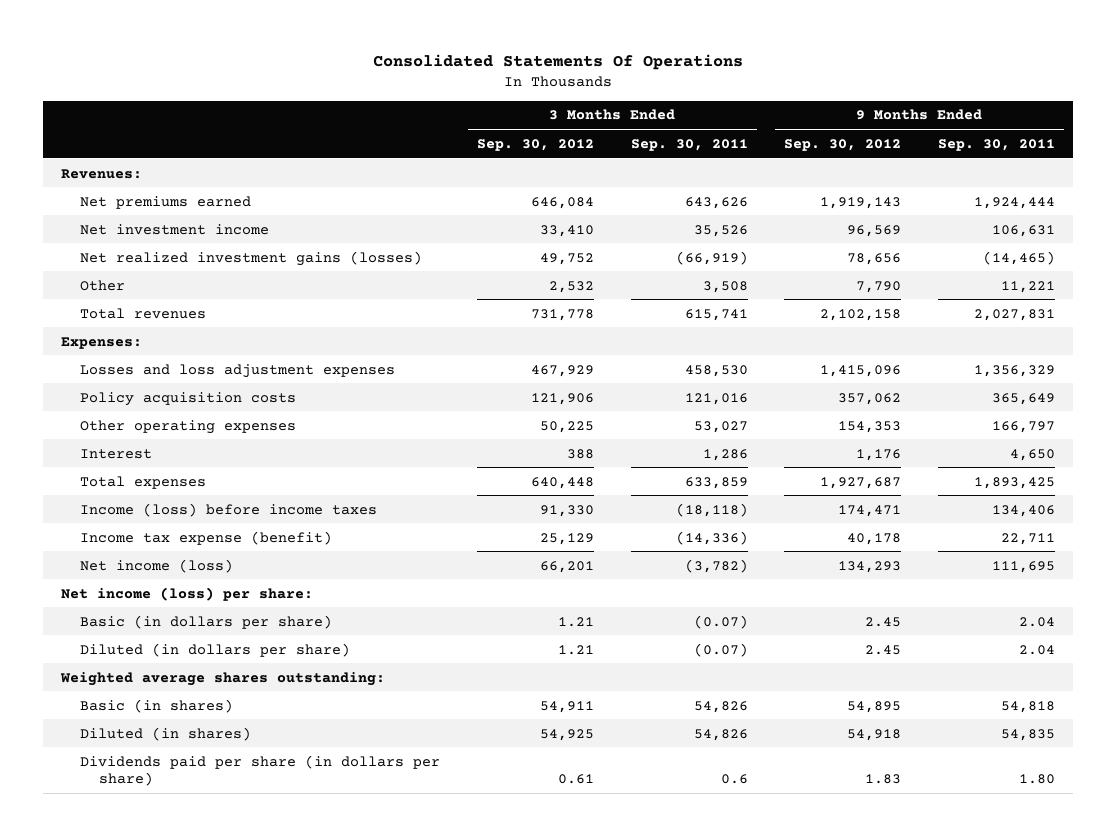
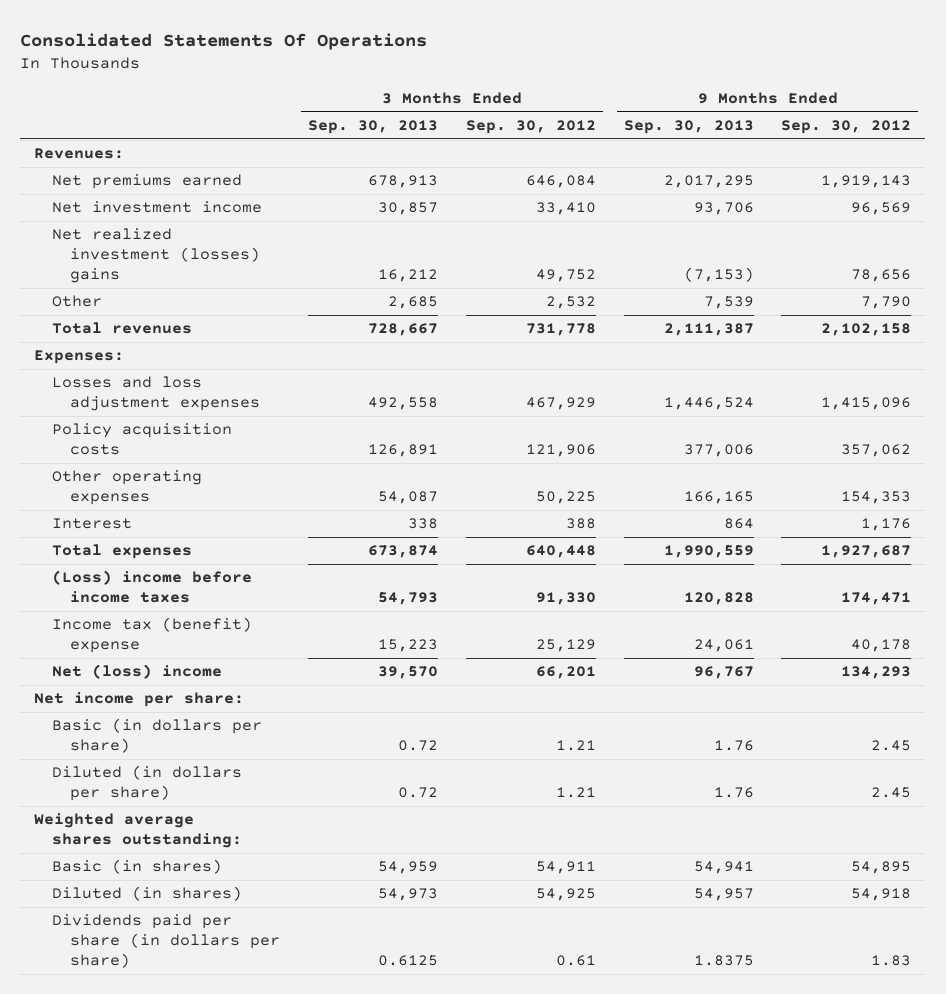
- | 3 Months Ended Sep. 30, 2012 | 3 Months Ended Sep. 30, 2011 | 9 Months Ended Sep. 30, 2012 | 9 Months Ended Sep. 30, 2011
+ | 3 Months Ended Sep. 30, 2013 | 3 Months Ended Sep. 30, 2012 | 9 Months Ended Sep. 30, 2013 | 9 Months Ended Sep. 30, 2012
- Net realized investment gains (losses) | 49,752 | (66,919) | 78,656 | (14,465)
+ Net realized investment (losses) gains | 16,212 | 49,752 | (7,153) | 78,656
- Income (loss) before income taxes | 91,330 | (18,118) | 174,471 | 134,406
- Income tax expense (benefit) | 25,129 | (14,336) | 40,178 | 22,711
- Net income (loss) | 66,201 | (3,782) | 134,293 | 111,695
- Net income (loss) per share:
+ (Loss) income before income taxes | 54,793 | 91,330 | 120,828 | 174,471
+ Income tax (benefit) expense | 15,223 | 25,129 | 24,061 | 40,178
+ Net (loss) income | 39,570 | 66,201 | 96,767 | 134,293
+ Net income per share:

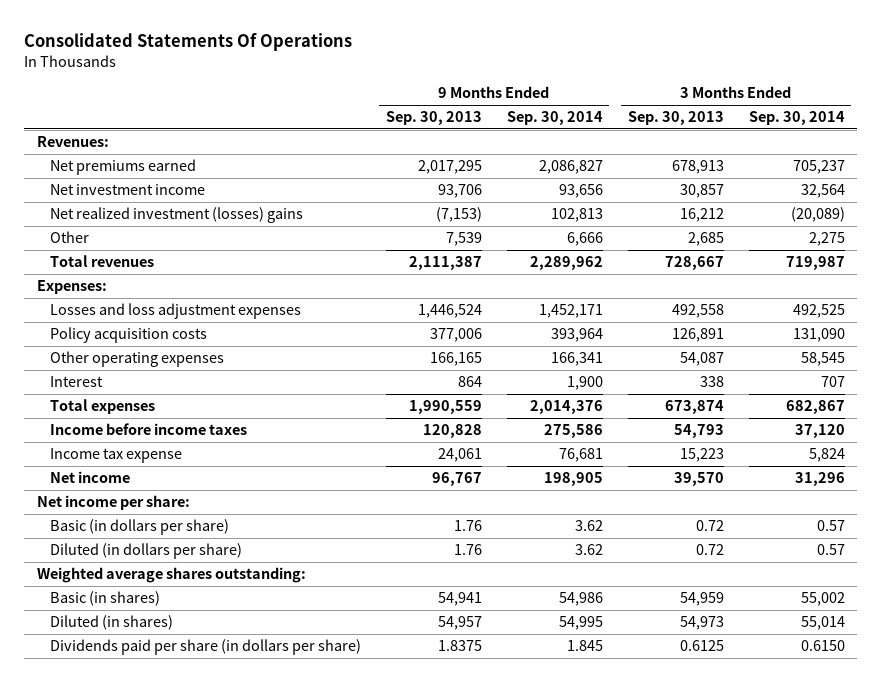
- | 3 Months Ended Sep. 30, 2013 | 3 Months Ended Sep. 30, 2012 | 9 Months Ended Sep. 30, 2013 | 9 Months Ended Sep. 30, 2012
+ | 9 Months Ended Sep. 30, 2013 | 9 Months Ended Sep. 30, 2014 | 3 Months Ended Sep. 30, 2013 | 3 Months Ended Sep. 30, 2014
- (Loss) income before income taxes | 54,793 | 91,330 | 120,828 | 174,471
- Income tax (benefit) expense | 15,223 | 25,129 | 24,061 | 40,178
- Net (loss) income | 39,570 | 66,201 | 96,767 | 134,293
+ Income before income taxes | 120,828 | 275,586 | 54,793 | 37,120
+ Income tax expense | 24,061 | 76,681 | 15,223 | 5,824
+ Net income | 96,767 | 198,905 | 39,570 | 31,296

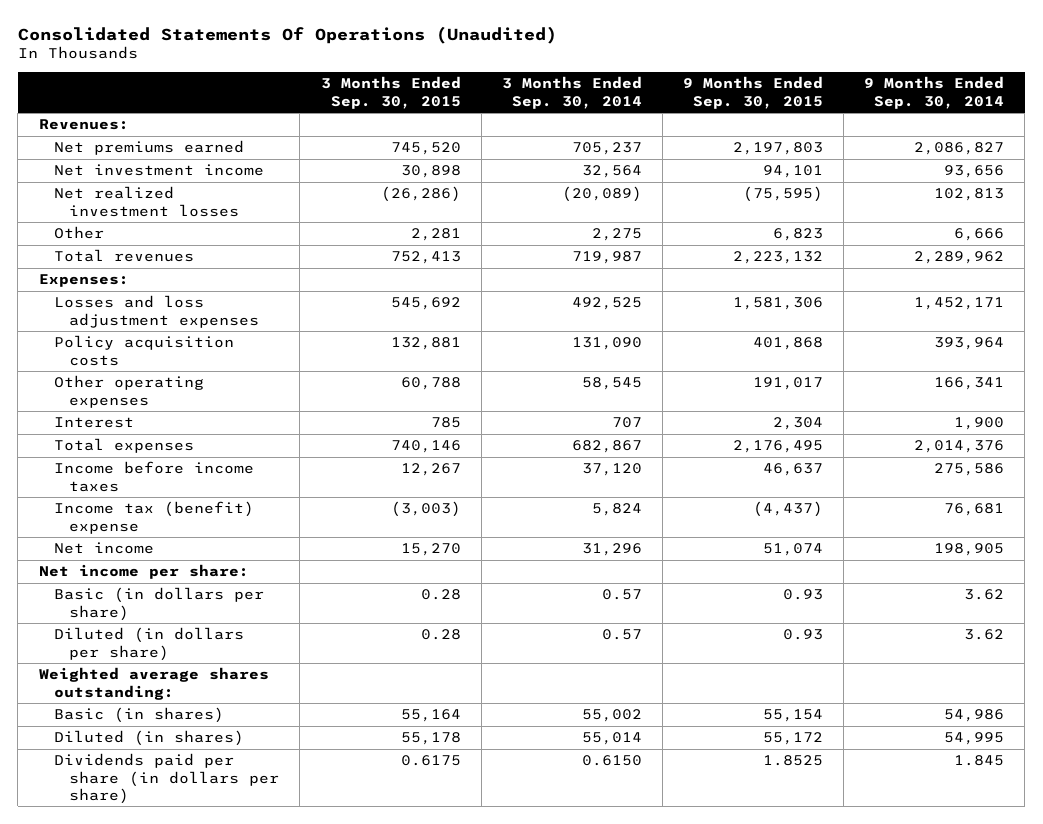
- Consolidated Statements Of Operations
+ Consolidated Statements Of Operations (Unaudited)
- | 9 Months Ended Sep. 30, 2013 | 9 Months Ended Sep. 30, 2014 | 3 Months Ended Sep. 30, 2013 | 3 Months Ended Sep. 30, 2014
+ | 3 Months Ended Sep. 30, 2015 | 3 Months Ended Sep. 30, 2014 | 9 Months Ended Sep. 30, 2015 | 9 Months Ended Sep. 30, 2014
- Net realized investment (losses) gains | (7,153) | 102,813 | 16,212 | (20,089)
+ Net realized investment losses | (26,286) | (20,089) | (75,595) | 102,813
- Income tax expense | 24,061 | 76,681 | 15,223 | 5,824
+ Income tax (benefit) expense | (3,003) | 5,824 | (4,437) | 76,681

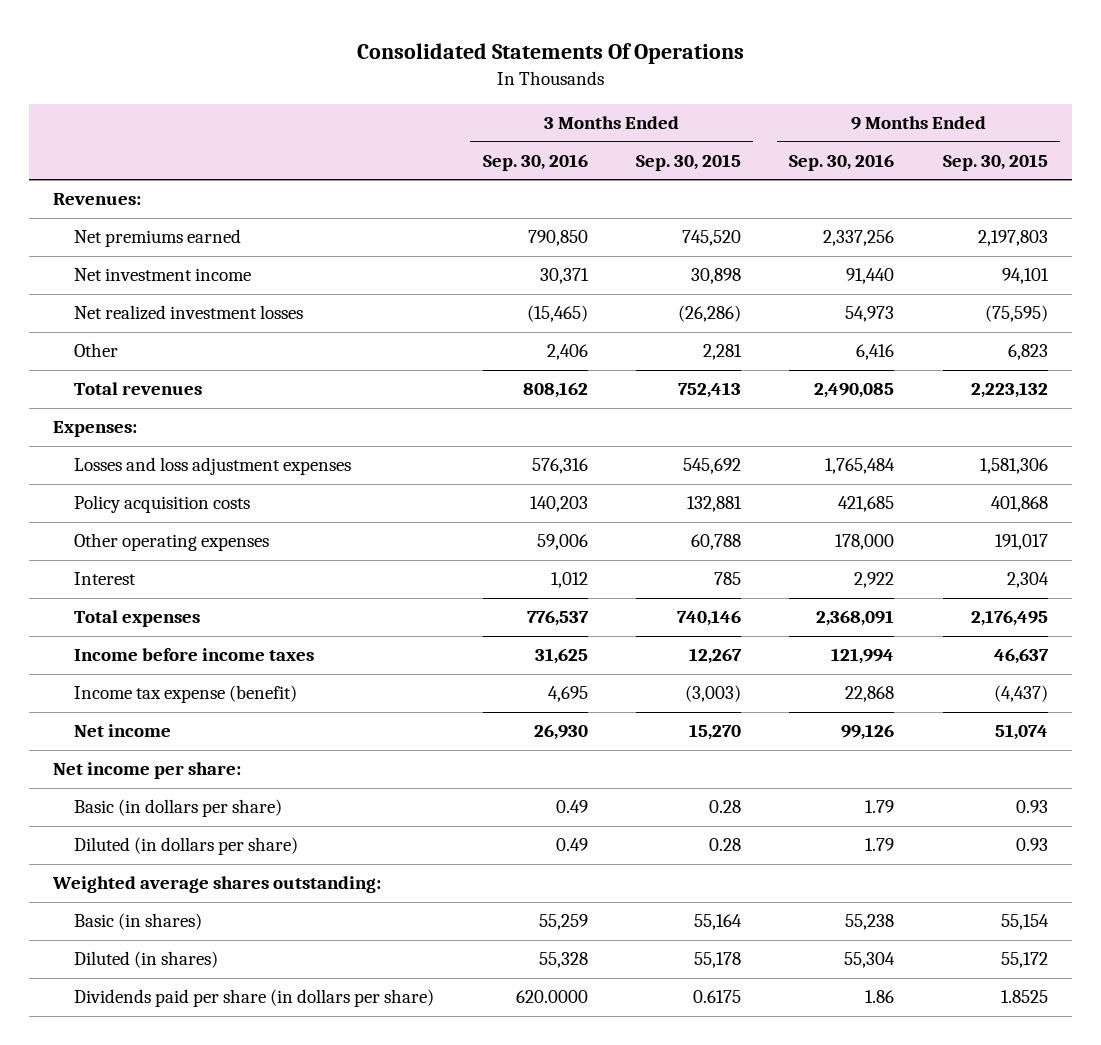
- Consolidated Statements Of Operations (Unaudited)
+ Consolidated Statements Of Operations
- | 3 Months Ended Sep. 30, 2015 | 3 Months Ended Sep. 30, 2014 | 9 Months Ended Sep. 30, 2015 | 9 Months Ended Sep. 30, 2014
+ | 3 Months Ended Sep. 30, 2016 | 3 Months Ended Sep. 30, 2015 | 9 Months Ended Sep. 30, 2016 | 9 Months Ended Sep. 30, 2015
- Income tax (benefit) expense | (3,003) | 5,824 | (4,437) | 76,681
+ Income tax expense (benefit) | 4,695 | (3,003) | 22,868 | (4,437)

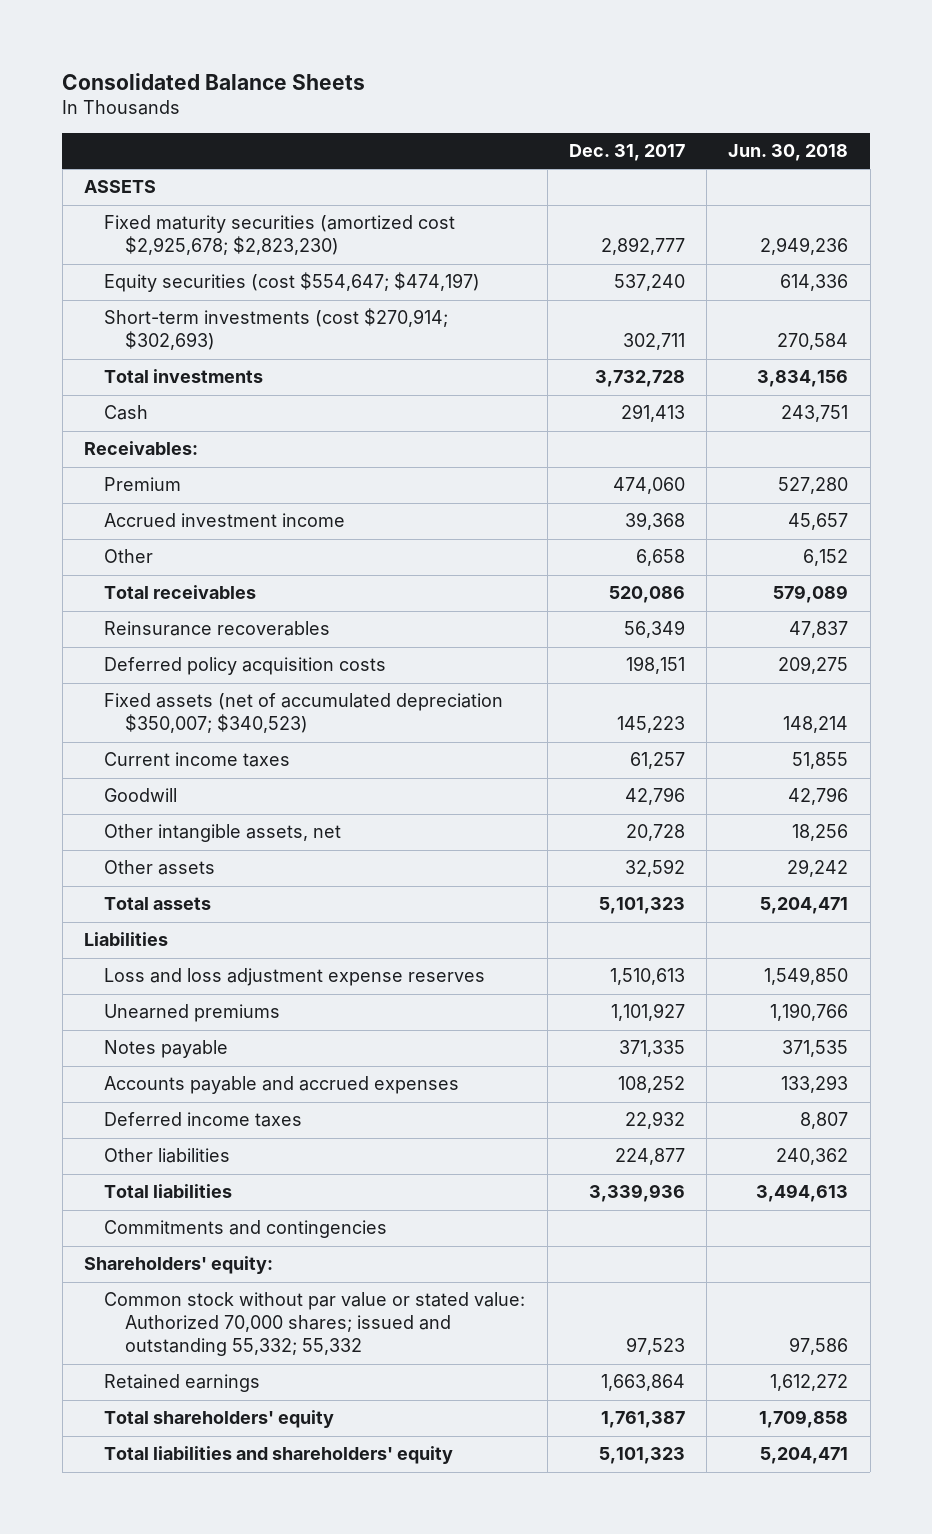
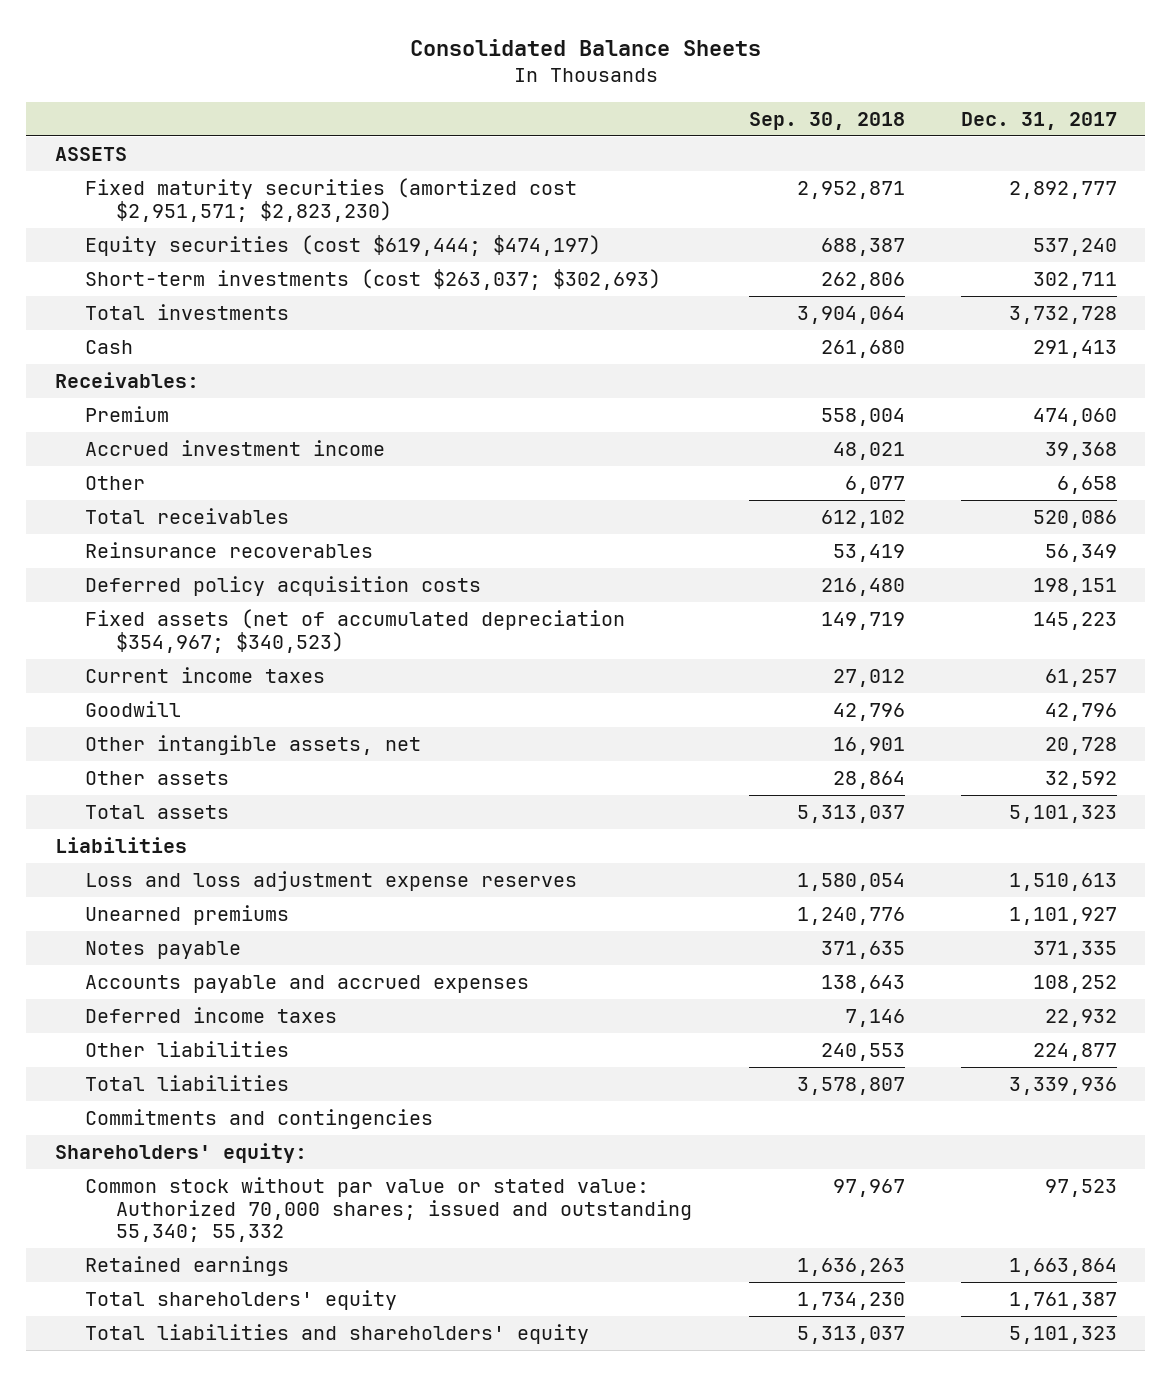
- | Dec. 31, 2017 | Jun. 30, 2018
+ | Sep. 30, 2018 | Dec. 31, 2017
- Fixed maturity securities (amortized cost $2,925,678; $2,823,230) | 2,892,777 | 2,949,236
- Equity securities (cost $554,647; $474,197) | 537,240 | 614,336
- Short-term investments (cost $270,914; $302,693) | 302,711 | 270,584
+ Fixed maturity securities (amortized cost $2,951,571; $2,823,230) | 2,952,871 | 2,892,777
+ Equity securities (cost $619,444; $474,197) | 688,387 | 537,240
+ Short-term investments (cost $263,037; $302,693) | 262,806 | 302,711
- Fixed assets (net of accumulated depreciation $350,007; $340,523) | 145,223 | 148,214
+ Fixed assets (net of accumulated depreciation $354,967; $340,523) | 149,719 | 145,223
- Common stock without par value or stated value: Authorized 70,000 shares; issued and outstanding 55,332; 55,332 | 97,523 | 97,586
+ Common stock without par value or stated value: Authorized 70,000 shares; issued and outstanding 55,340; 55,332 | 97,967 | 97,523

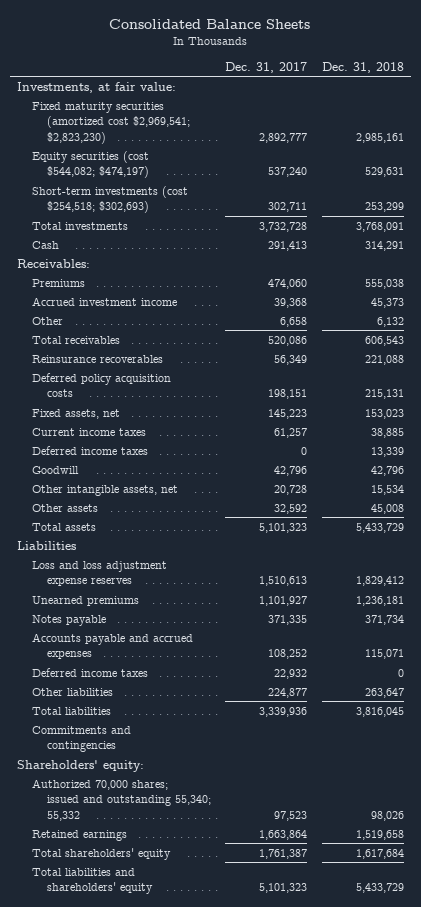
- | Sep. 30, 2018 | Dec. 31, 2017
+ | Dec. 31, 2017 | Dec. 31, 2018
- ASSETS
- Fixed maturity securities (amortized cost $2,951,571; $2,823,230) | 2,952,871 | 2,892,777
- Equity securities (cost $619,444; $474,197) | 688,387 | 537,240
- Short-term investments (cost $263,037; $302,693) | 262,806 | 302,711
+ Investments, at fair value:
+ Fixed maturity securities (amortized cost $2,969,541; $2,823,230) | 2,892,777 | 2,985,161
+ Equity securities (cost $544,082; $474,197) | 537,240 | 529,631
+ Short-term investments (cost $254,518; $302,693) | 302,711 | 253,299
- Premium | 558,004 | 474,060
+ Premiums | 474,060 | 555,038
- Fixed assets (net of accumulated depreciation $354,967; $340,523) | 149,719 | 145,223
+ Fixed assets, net | 145,223 | 153,023
+ Deferred income taxes | 0 | 13,339
- Common stock without par value or stated value: Authorized 70,000 shares; issued and outstanding 55,340; 55,332 | 97,967 | 97,523
+ Authorized 70,000 shares; issued and outstanding 55,340; 55,332 | 97,523 | 98,026

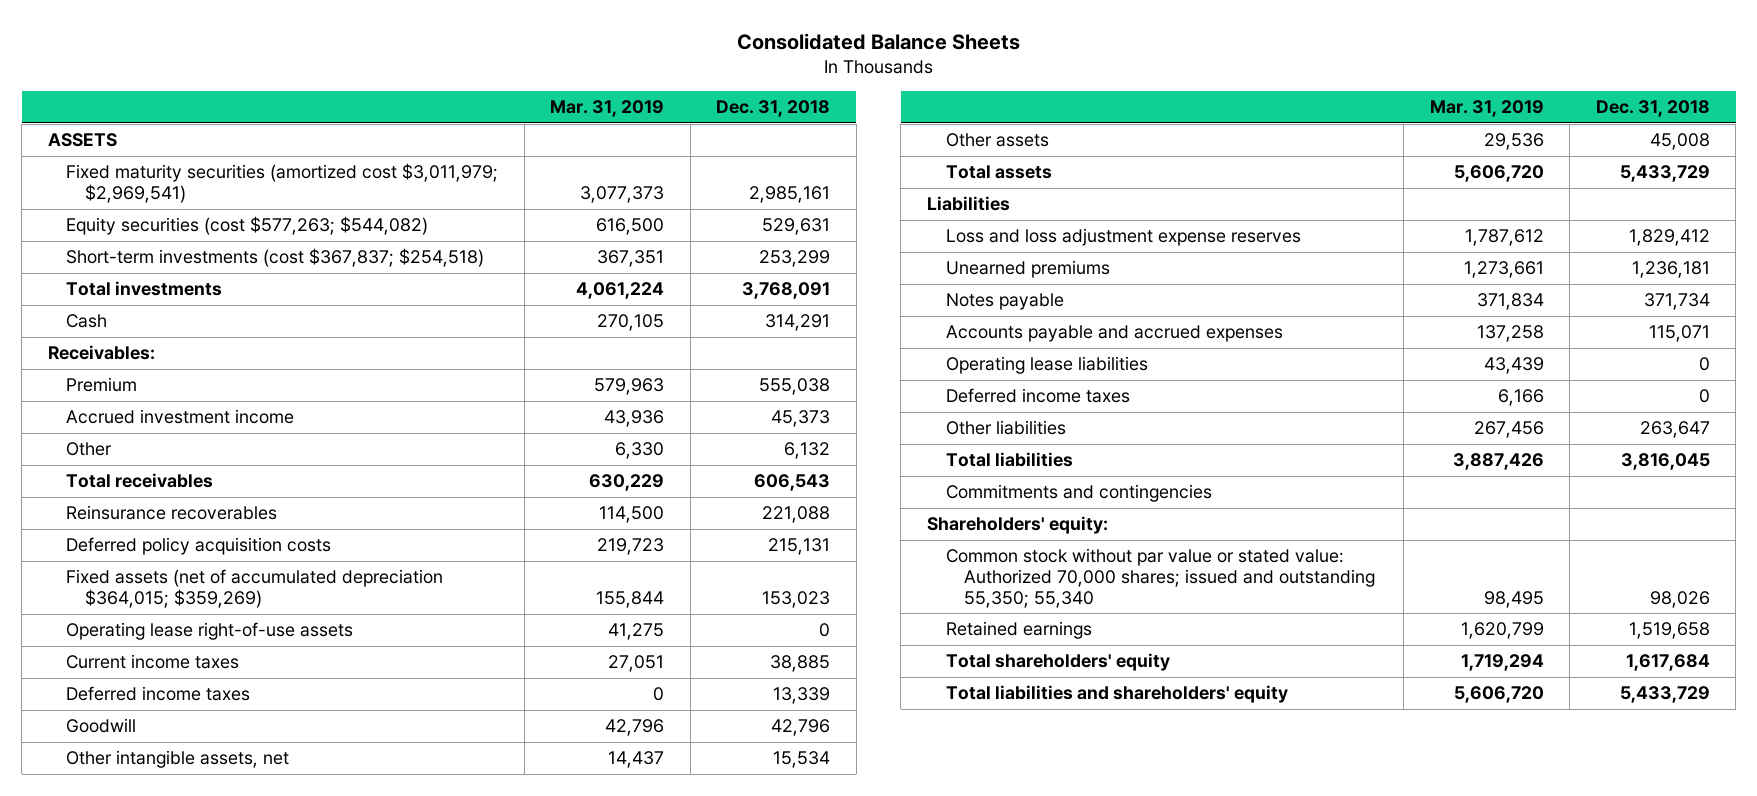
- | Dec. 31, 2017 | Dec. 31, 2018
+ | Mar. 31, 2019 | Dec. 31, 2018
- Investments, at fair value:
- Fixed maturity securities (amortized cost $2,969,541; $2,823,230) | 2,892,777 | 2,985,161
- Equity securities (cost $544,082; $474,197) | 537,240 | 529,631
- Short-term investments (cost $254,518; $302,693) | 302,711 | 253,299
+ ASSETS
+ Fixed maturity securities (amortized cost $3,011,979; $2,969,541) | 3,077,373 | 2,985,161
+ Equity securities (cost $577,263; $544,082) | 616,500 | 529,631
+ Short-term investments (cost $367,837; $254,518) | 367,351 | 253,299
- Premiums | 474,060 | 555,038
+ Premium | 579,963 | 555,038
- Fixed assets, net | 145,223 | 153,023
+ Fixed assets (net of accumulated depreciation $364,015; $359,269) | 155,844 | 153,023
+ Operating lease right-of-use assets | 41,275 | 0
+ Operating lease liabilities | 43,439 | 0
- Authorized 70,000 shares; issued and outstanding 55,340; 55,332 | 97,523 | 98,026
+ Common stock without par value or stated value: Authorized 70,000 shares; issued and outstanding 55,350; 55,340 | 98,495 | 98,026

